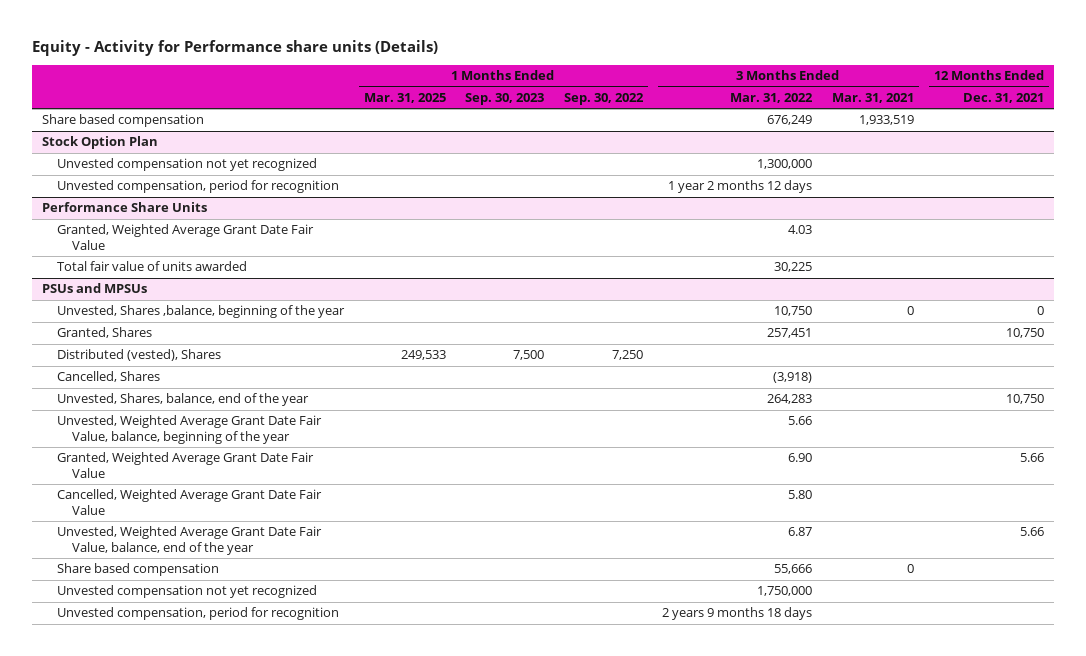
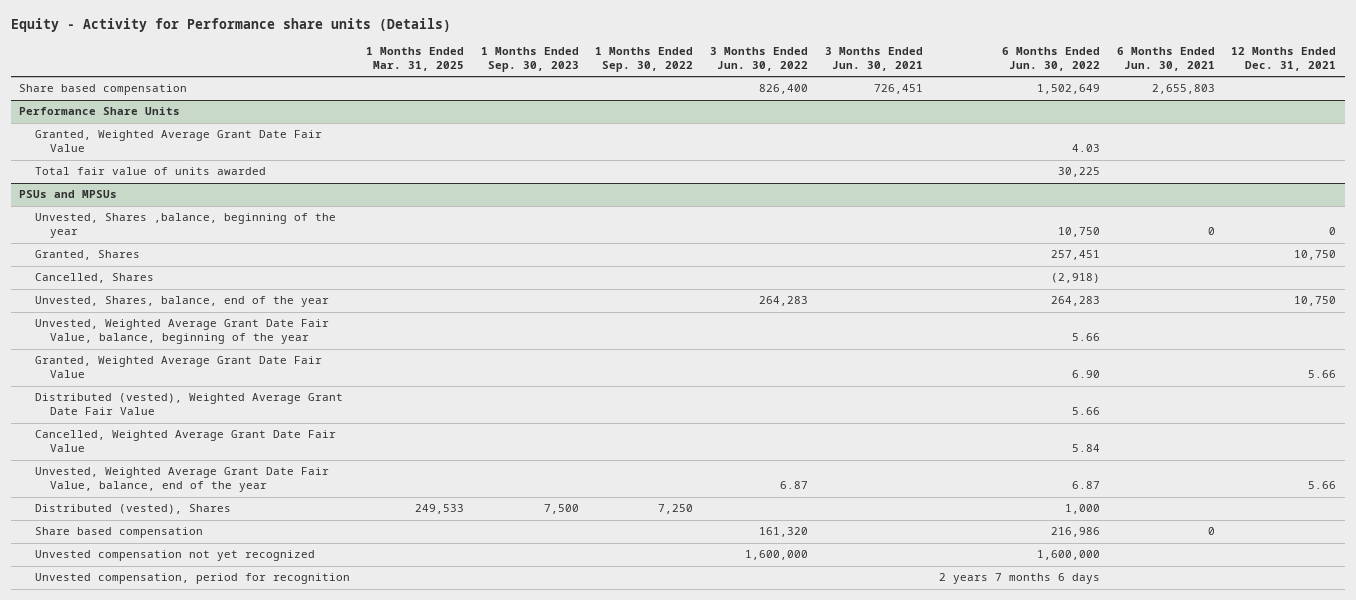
- | 1 Months Ended Mar. 31, 2025 | 1 Months Ended Sep. 30, 2023 | 1 Months Ended Sep. 30, 2022 | 3 Months Ended Mar. 31, 2022 | 3 Months Ended Mar. 31, 2021 | 12 Months Ended Dec. 31, 2021
+ | 1 Months Ended Mar. 31, 2025 | 1 Months Ended Sep. 30, 2023 | 1 Months Ended Sep. 30, 2022 | 3 Months Ended Jun. 30, 2022 | 3 Months Ended Jun. 30, 2021 | 6 Months Ended Jun. 30, 2022 | 6 Months Ended Jun. 30, 2021 | 12 Months Ended Dec. 31, 2021
- Stock Option Plan
- Unvested compensation not yet recognized | | | | 1,300,000 | |
- Unvested compensation, period for recognition | | | | 1 year 2 months 12 days | |
@ PSUs and MPSUs
+ Distributed (vested), Weighted Average Grant Date Fair Value | | | | | | 5.66 | |
moved down: Distributed (vested), Shares | 249,533 | 7,500 | 7,250 | | | 1,000 | |

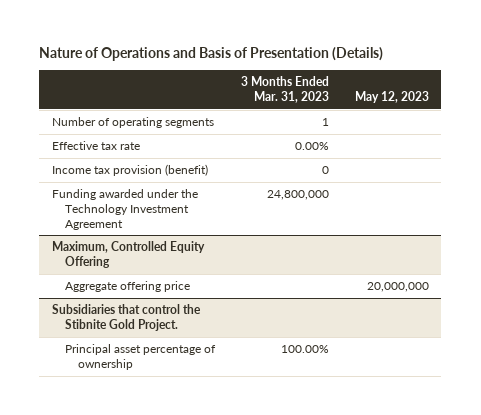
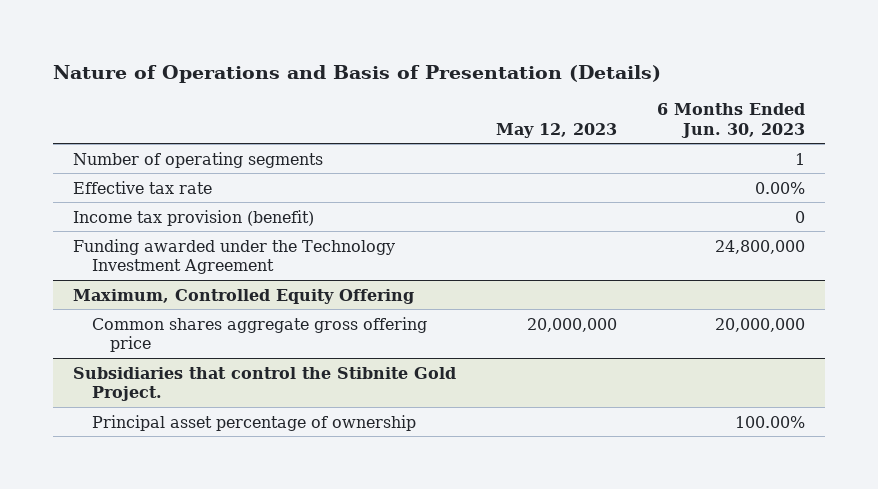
- | 3 Months Ended Mar. 31, 2023 | May 12, 2023
+ | May 12, 2023 | 6 Months Ended Jun. 30, 2023
@ Maximum, Controlled Equity Offering
- Aggregate offering price | | 20,000,000
+ Common shares aggregate gross offering price | 20,000,000 | 20,000,000

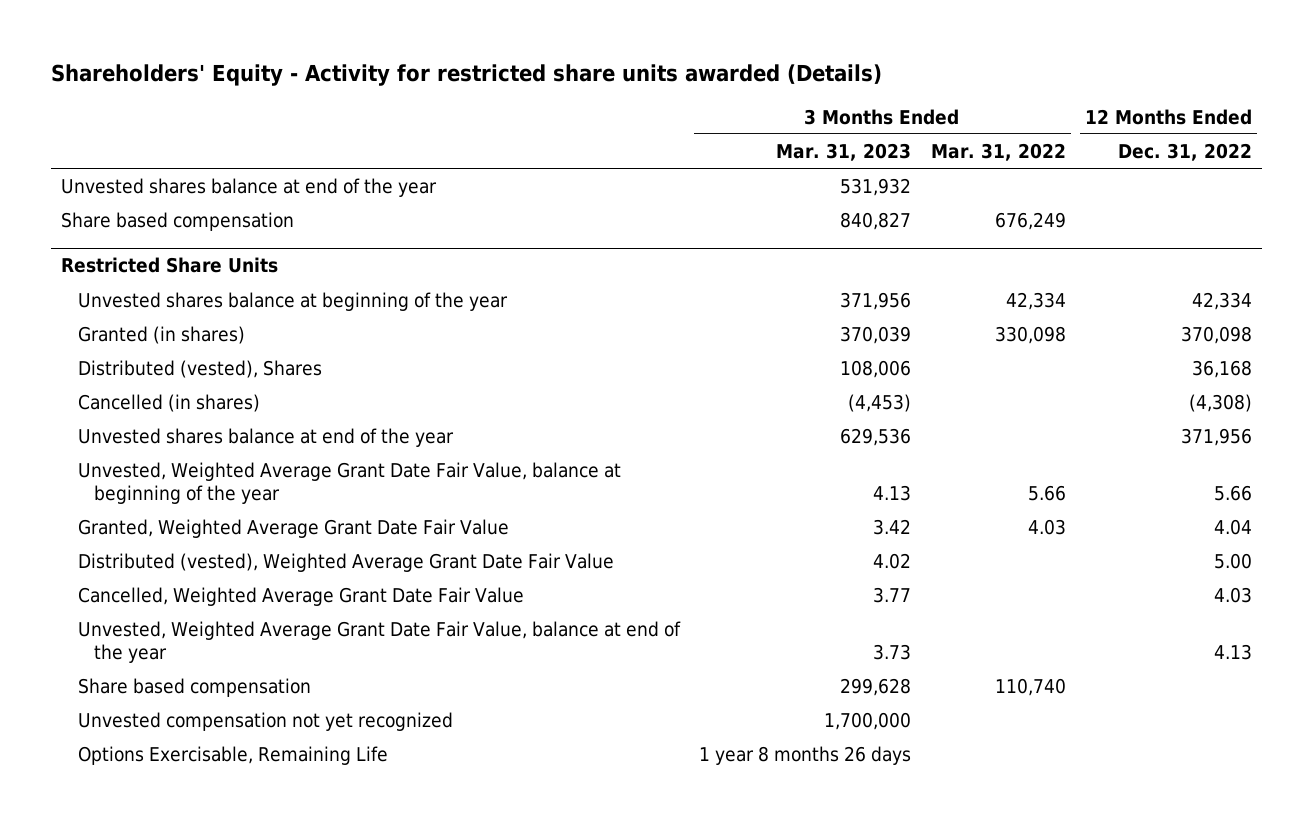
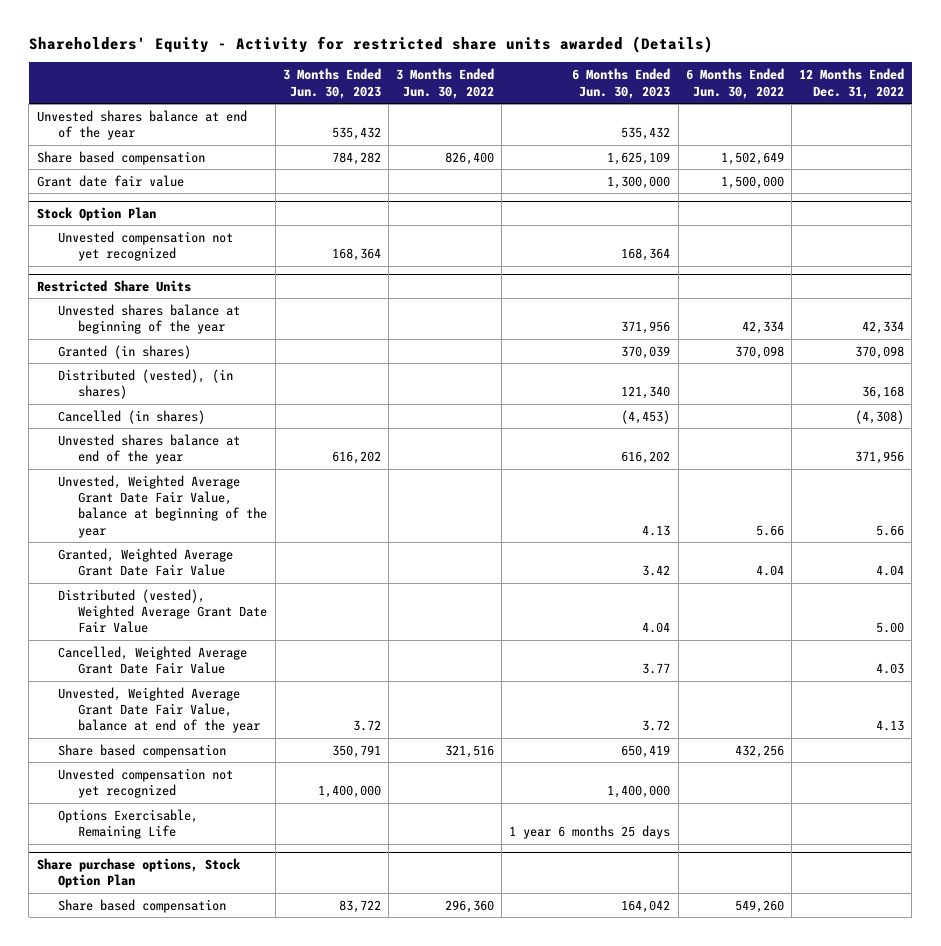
- | 3 Months Ended Mar. 31, 2023 | 3 Months Ended Mar. 31, 2022 | 12 Months Ended Dec. 31, 2022
+ | 3 Months Ended Jun. 30, 2023 | 3 Months Ended Jun. 30, 2022 | 6 Months Ended Jun. 30, 2023 | 6 Months Ended Jun. 30, 2022 | 12 Months Ended Dec. 31, 2022
+ Grant date fair value | | | 1,300,000 | 1,500,000 |
+ Stock Option Plan
+ Unvested compensation not yet recognized | 168,364 | | 168,364 | |
@ Restricted Share Units
- Distributed (vested), Shares | 108,006 | | 36,168
+ Distributed (vested), (in shares) | | | 121,340 | | 36,168
+ Share purchase options, Stock Option Plan
+ Share based compensation | 83,722 | 296,360 | 164,042 | 549,260 |

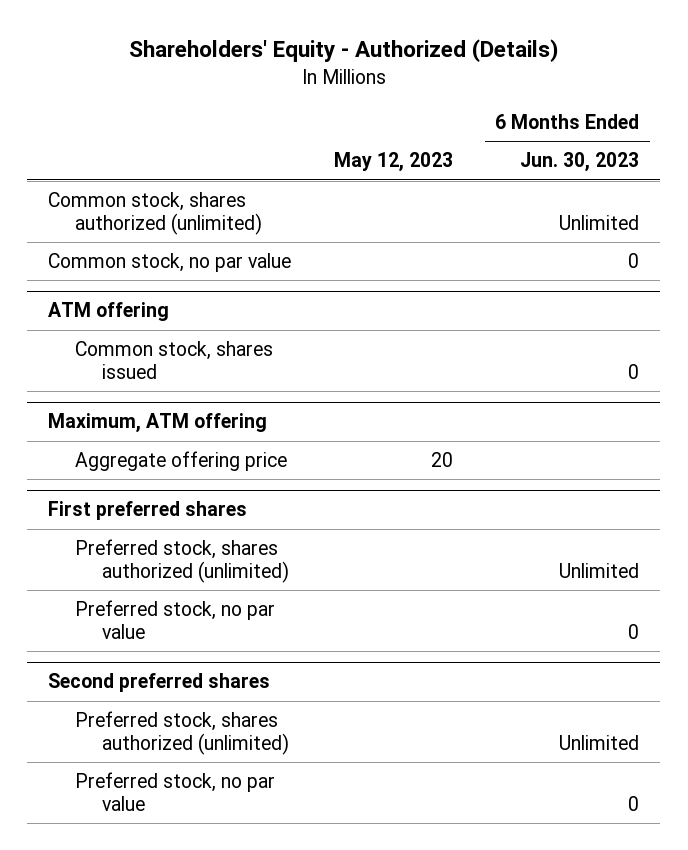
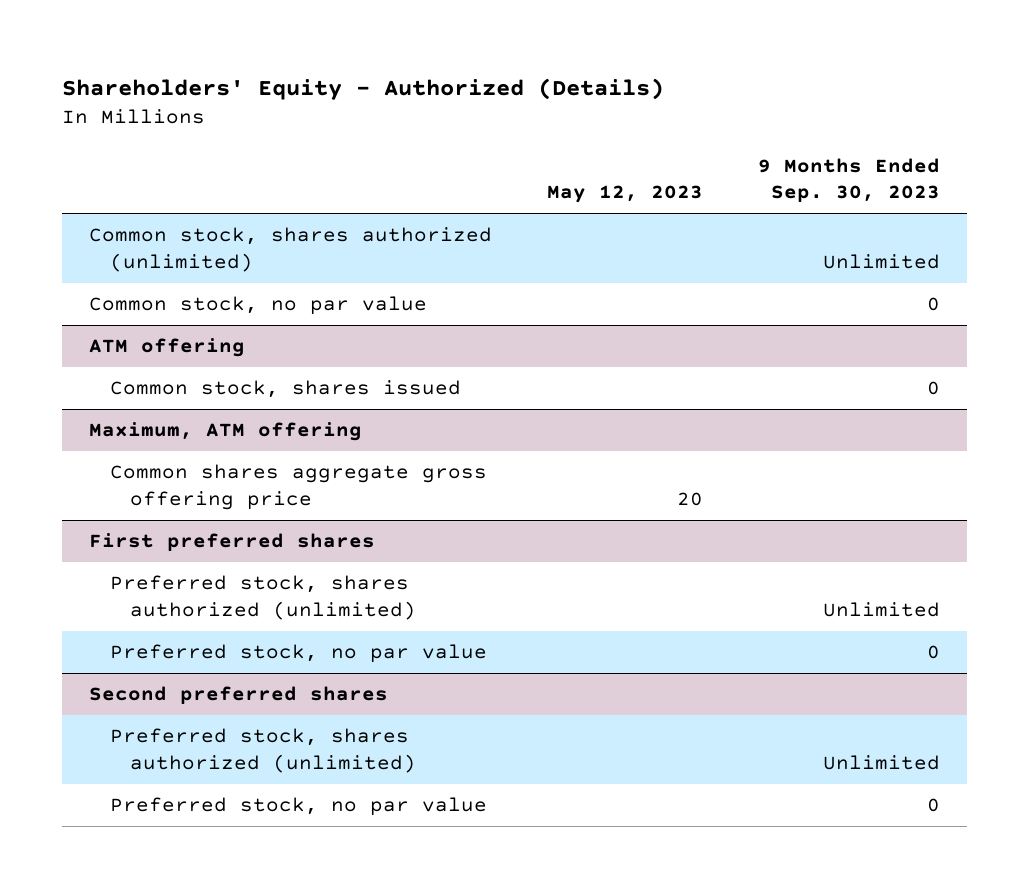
- | May 12, 2023 | 6 Months Ended Jun. 30, 2023
+ | May 12, 2023 | 9 Months Ended Sep. 30, 2023
@ Maximum, ATM offering
- Aggregate offering price | 20 |
+ Common shares aggregate gross offering price | 20 |

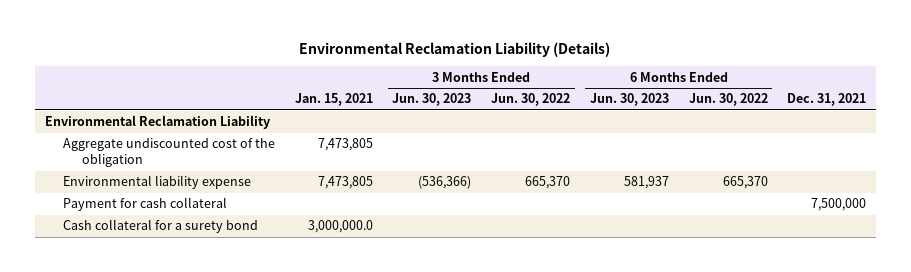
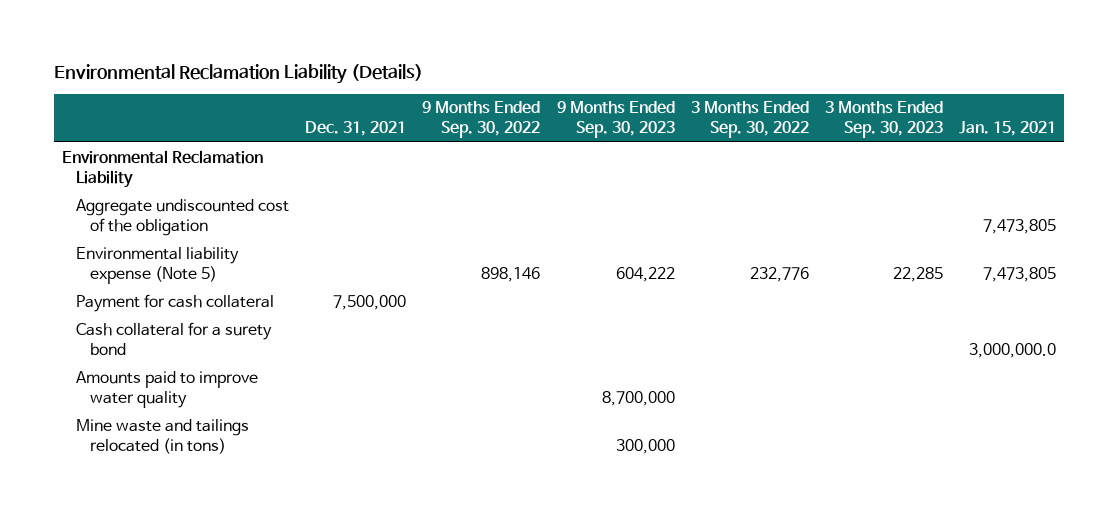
- | Jan. 15, 2021 | 3 Months Ended Jun. 30, 2023 | 3 Months Ended Jun. 30, 2022 | 6 Months Ended Jun. 30, 2023 | 6 Months Ended Jun. 30, 2022 | Dec. 31, 2021
+ | Dec. 31, 2021 | 9 Months Ended Sep. 30, 2022 | 9 Months Ended Sep. 30, 2023 | 3 Months Ended Sep. 30, 2022 | 3 Months Ended Sep. 30, 2023 | Jan. 15, 2021
- Environmental liability expense | 7,473,805 | (536,366) | 665,370 | 581,937 | 665,370 |
+ Environmental liability expense (Note 5) | | 898,146 | 604,222 | 232,776 | 22,285 | 7,473,805
+ Amounts paid to improve water quality | | | 8,700,000 | | |
+ Mine waste and tailings relocated (in tons) | | | 300,000 | | |

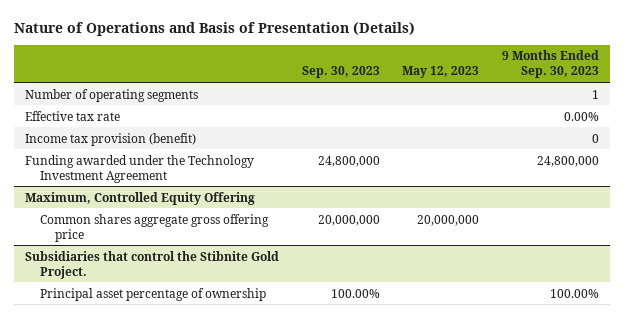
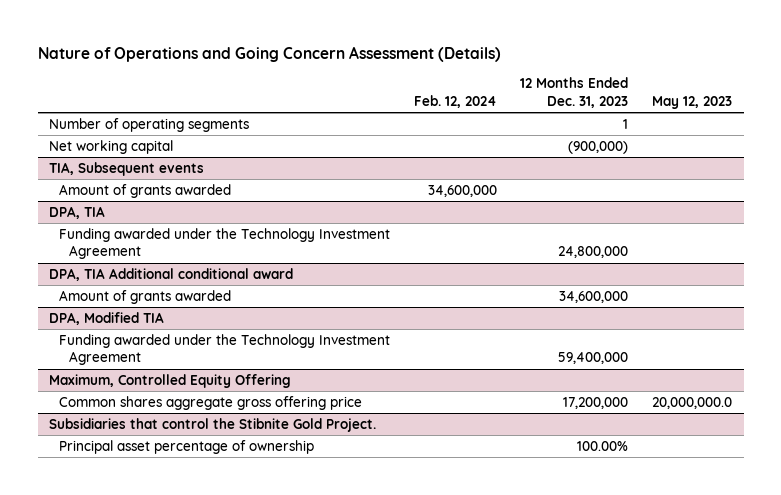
- Nature of Operations and Basis of Presentation (Details)
+ Nature of Operations and Going Concern Assessment (Details)
- | Sep. 30, 2023 | May 12, 2023 | 9 Months Ended Sep. 30, 2023
+ | Feb. 12, 2024 | 12 Months Ended Dec. 31, 2023 | May 12, 2023
- Effective tax rate | | | 0.00%
- Income tax provision (benefit) | | | 0
- Funding awarded under the Technology Investment Agreement | 24,800,000 | | 24,800,000
+ Net working capital | | (900,000) |
+ TIA, Subsequent events
+ Amount of grants awarded | 34,600,000 | |
+ DPA, TIA
+ Funding awarded under the Technology Investment Agreement | | 24,800,000 |
+ DPA, TIA Additional conditional award
+ Amount of grants awarded | | 34,600,000 |
+ DPA, Modified TIA
+ Funding awarded under the Technology Investment Agreement | | 59,400,000 |
@ Maximum, Controlled Equity Offering
- Common shares aggregate gross offering price | 20,000,000 | 20,000,000 |
+ Common shares aggregate gross offering price | | 17,200,000 | 20,000,000.0

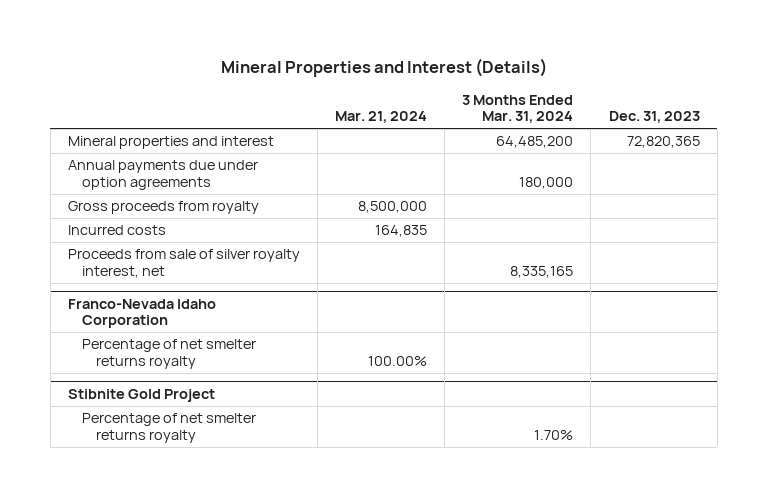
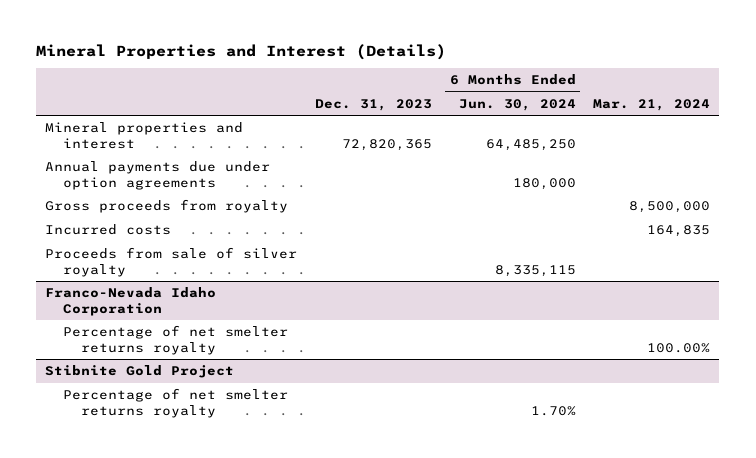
- | Mar. 21, 2024 | 3 Months Ended Mar. 31, 2024 | Dec. 31, 2023
+ | Dec. 31, 2023 | 6 Months Ended Jun. 30, 2024 | Mar. 21, 2024
- Proceeds from sale of silver royalty interest, net | | 8,335,165 |
+ Proceeds from sale of silver royalty | | 8,335,115 |

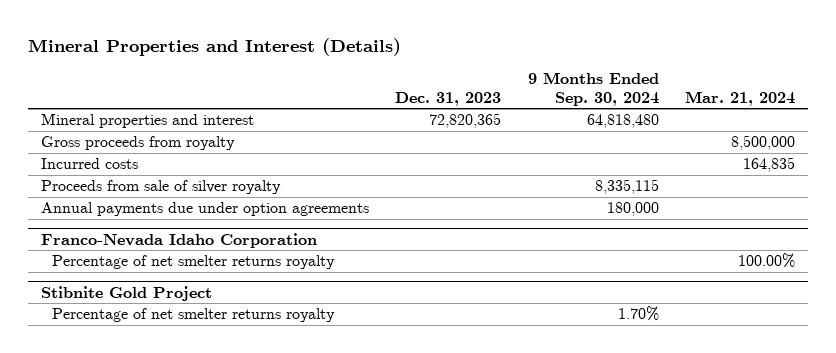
- | Dec. 31, 2023 | 6 Months Ended Jun. 30, 2024 | Mar. 21, 2024
+ | Dec. 31, 2023 | 9 Months Ended Sep. 30, 2024 | Mar. 21, 2024
moved down: Annual payments due under option agreements | | 180,000 |

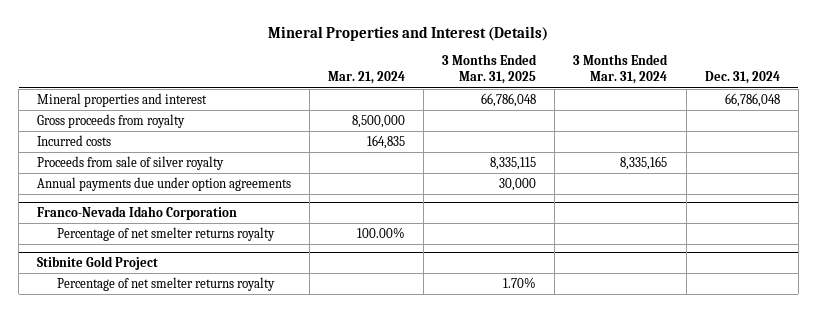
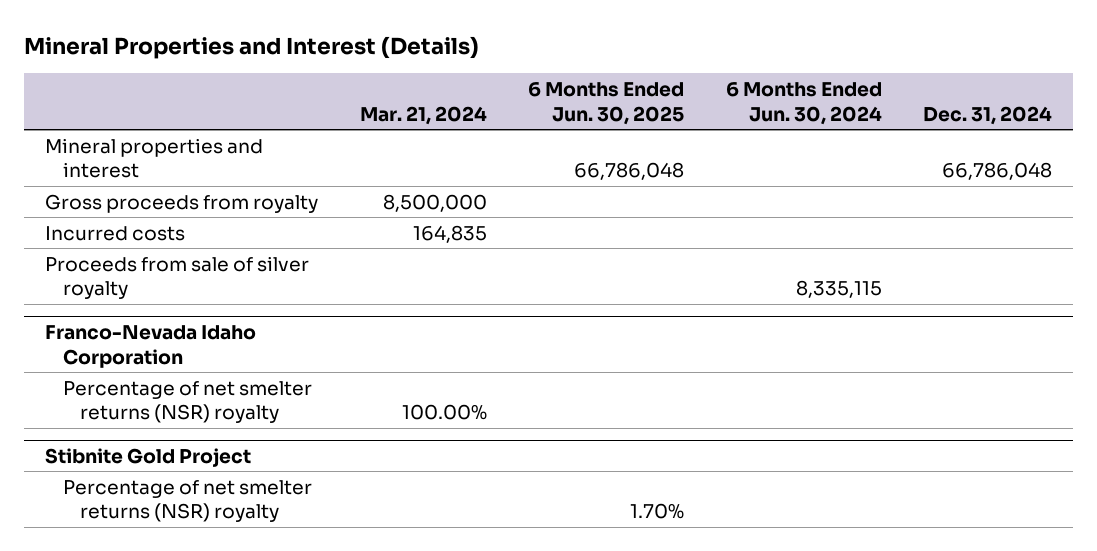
- | Mar. 21, 2024 | 3 Months Ended Mar. 31, 2025 | 3 Months Ended Mar. 31, 2024 | Dec. 31, 2024
+ | Mar. 21, 2024 | 6 Months Ended Jun. 30, 2025 | 6 Months Ended Jun. 30, 2024 | Dec. 31, 2024
- Annual payments due under option agreements | | 30,000 | |
@ Franco-Nevada Idaho Corporation
- Percentage of net smelter returns royalty | 100.00% | | |
+ Percentage of net smelter returns (NSR) royalty | 100.00% | | |
@ Stibnite Gold Project
- Percentage of net smelter returns royalty | | 1.70% | |
+ Percentage of net smelter returns (NSR) royalty | | 1.70% | |

